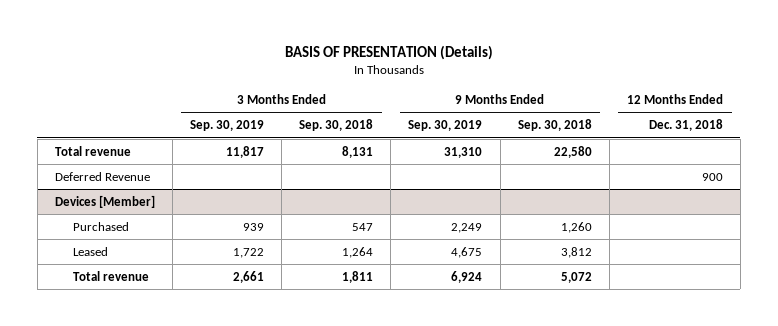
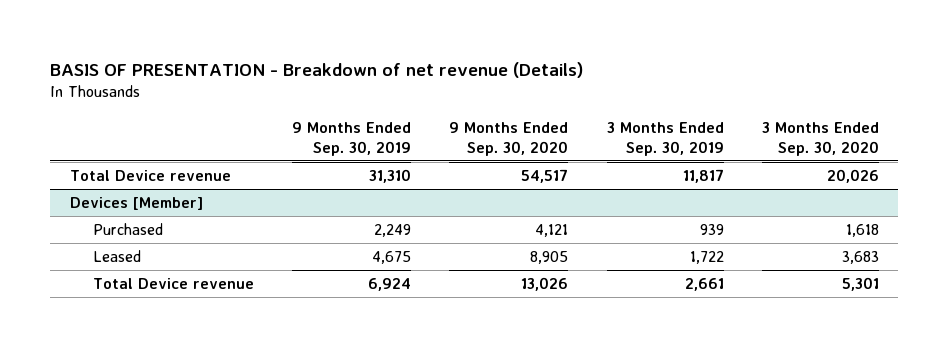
- BASIS OF PRESENTATION (Details)
+ BASIS OF PRESENTATION - Breakdown of net revenue (Details)
- | 3 Months Ended Sep. 30, 2019 | 3 Months Ended Sep. 30, 2018 | 9 Months Ended Sep. 30, 2019 | 9 Months Ended Sep. 30, 2018 | 12 Months Ended Dec. 31, 2018
+ | 9 Months Ended Sep. 30, 2019 | 9 Months Ended Sep. 30, 2020 | 3 Months Ended Sep. 30, 2019 | 3 Months Ended Sep. 30, 2020
- Total revenue | 11,817 | 8,131 | 31,310 | 22,580 |
- Deferred Revenue | | | | | 900
+ Total Device revenue | 31,310 | 54,517 | 11,817 | 20,026
@ Devices [Member]
- Total revenue | 2,661 | 1,811 | 6,924 | 5,072 |
+ Total Device revenue | 6,924 | 13,026 | 2,661 | 5,301

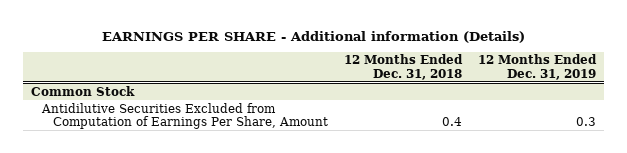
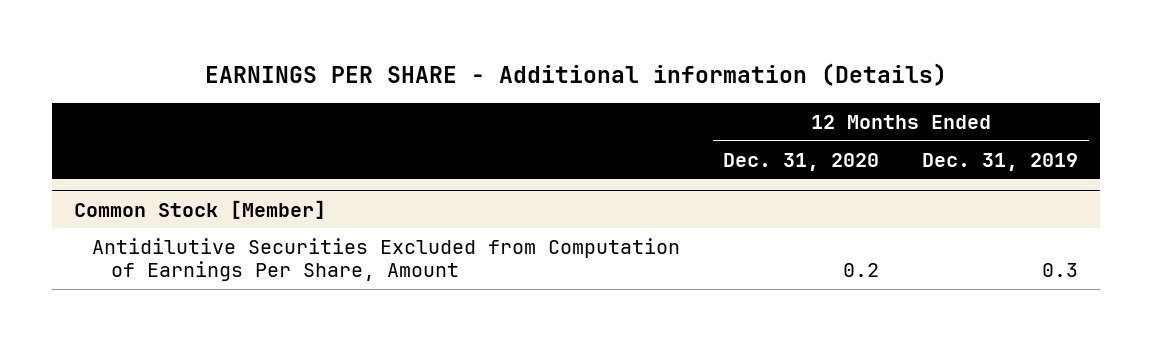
- | 12 Months Ended Dec. 31, 2018 | 12 Months Ended Dec. 31, 2019
+ | 12 Months Ended Dec. 31, 2020 | 12 Months Ended Dec. 31, 2019
- Common Stock
+ Common Stock [Member]

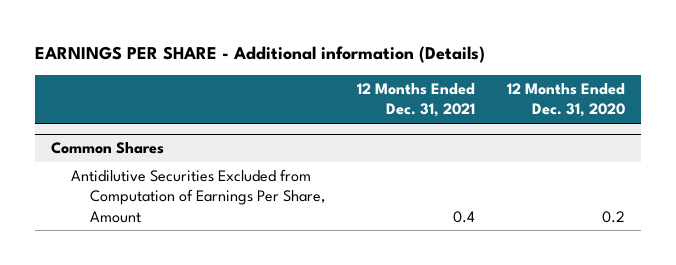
- | 12 Months Ended Dec. 31, 2020 | 12 Months Ended Dec. 31, 2019
+ | 12 Months Ended Dec. 31, 2021 | 12 Months Ended Dec. 31, 2020
- Common Stock [Member]
+ Common Shares

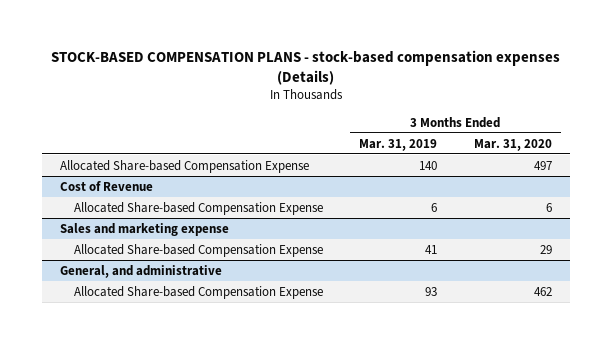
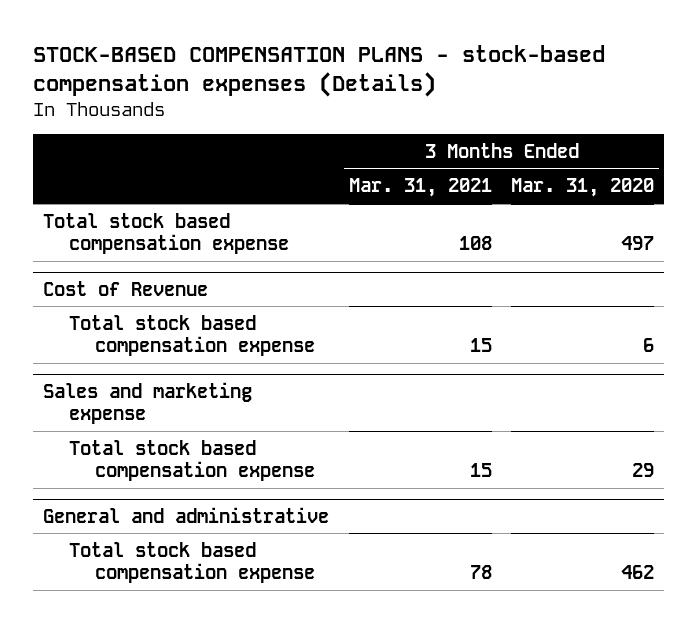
- | 3 Months Ended Mar. 31, 2019 | 3 Months Ended Mar. 31, 2020
+ | 3 Months Ended Mar. 31, 2021 | 3 Months Ended Mar. 31, 2020
- Allocated Share-based Compensation Expense | 140 | 497
+ Total stock based compensation expense | 108 | 497
@ Cost of Revenue
- Allocated Share-based Compensation Expense | 6 | 6
+ Total stock based compensation expense | 15 | 6
@ Sales and marketing expense
- Allocated Share-based Compensation Expense | 41 | 29
- General, and administrative
- Allocated Share-based Compensation Expense | 93 | 462
@ Sales and marketing expense
+ Total stock based compensation expense | 15 | 29
+ General and administrative
+ Total stock based compensation expense | 78 | 462

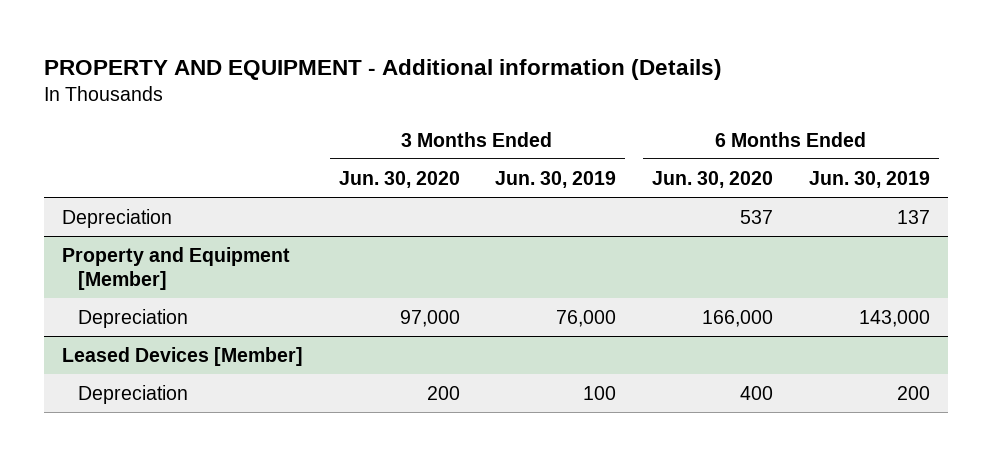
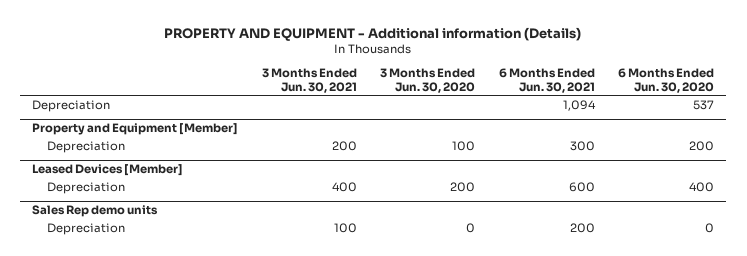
- | 3 Months Ended Jun. 30, 2020 | 3 Months Ended Jun. 30, 2019 | 6 Months Ended Jun. 30, 2020 | 6 Months Ended Jun. 30, 2019
+ | 3 Months Ended Jun. 30, 2021 | 3 Months Ended Jun. 30, 2020 | 6 Months Ended Jun. 30, 2021 | 6 Months Ended Jun. 30, 2020
@ Property and Equipment [Member]
- Depreciation | 97,000 | 76,000 | 166,000 | 143,000
+ Depreciation | 200 | 100 | 300 | 200
+ Sales Rep demo units
+ Depreciation | 100 | 0 | 200 | 0

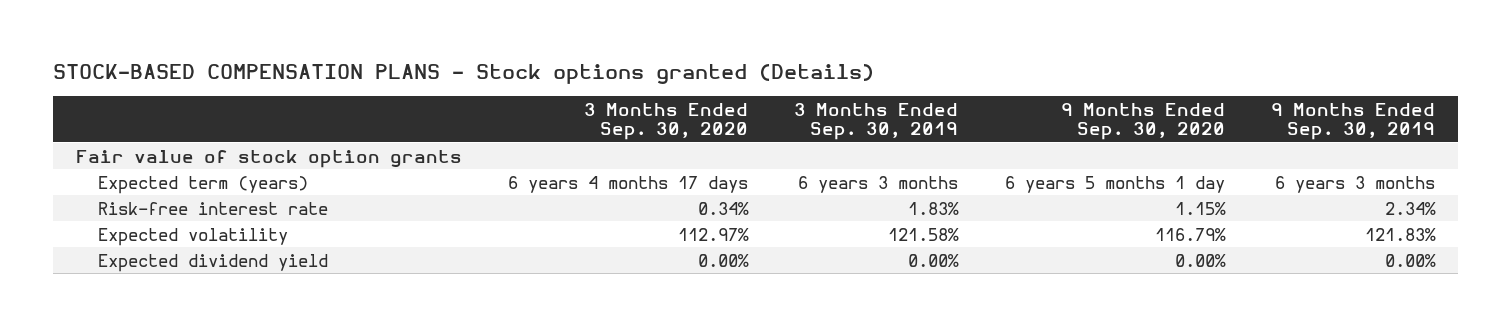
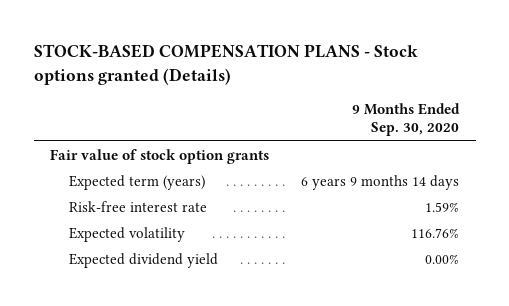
- | 3 Months Ended Sep. 30, 2020 | 3 Months Ended Sep. 30, 2019 | 9 Months Ended Sep. 30, 2020 | 9 Months Ended Sep. 30, 2019
+ | 9 Months Ended Sep. 30, 2020
- Expected term (years) | 6 years 4 months 17 days | 6 years 3 months | 6 years 5 months 1 day | 6 years 3 months
- Risk-free interest rate | 0.34% | 1.83% | 1.15% | 2.34%
- Expected volatility | 112.97% | 121.58% | 116.79% | 121.83%
+ Expected term (years) | 6 years 9 months 14 days
+ Risk-free interest rate | 1.59%
+ Expected volatility | 116.76%

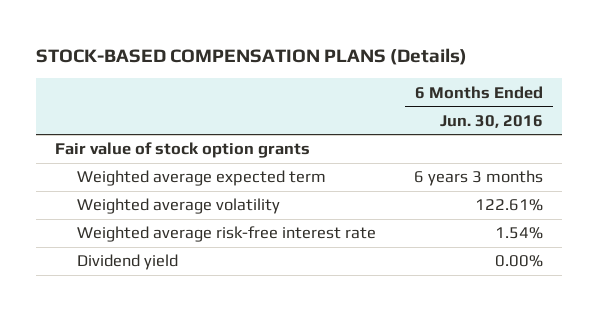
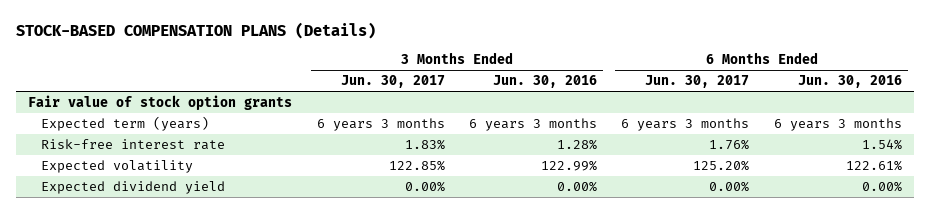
- | 6 Months Ended Jun. 30, 2016
+ | 3 Months Ended Jun. 30, 2017 | 3 Months Ended Jun. 30, 2016 | 6 Months Ended Jun. 30, 2017 | 6 Months Ended Jun. 30, 2016
- Weighted average expected term | 6 years 3 months
- Weighted average volatility | 122.61%
- Weighted average risk-free interest rate | 1.54%
- Dividend yield | 0.00%
+ Expected term (years) | 6 years 3 months | 6 years 3 months | 6 years 3 months | 6 years 3 months
+ Risk-free interest rate | 1.83% | 1.28% | 1.76% | 1.54%
+ Expected volatility | 122.85% | 122.99% | 125.20% | 122.61%
+ Expected dividend yield | 0.00% | 0.00% | 0.00% | 0.00%

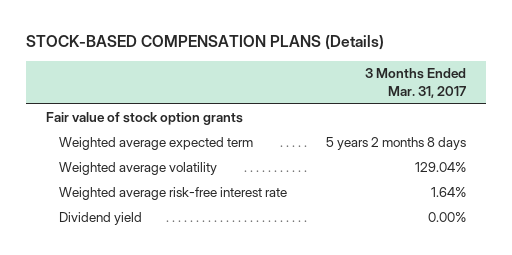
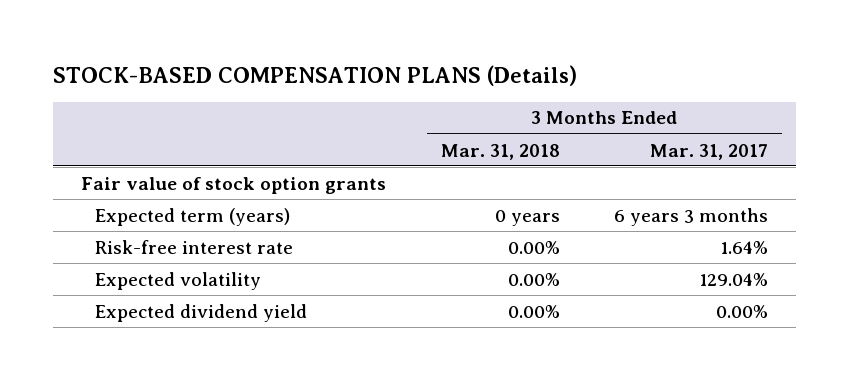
- | 3 Months Ended Mar. 31, 2017
+ | 3 Months Ended Mar. 31, 2018 | 3 Months Ended Mar. 31, 2017
- Weighted average expected term | 5 years 2 months 8 days
- Weighted average volatility | 129.04%
- Weighted average risk-free interest rate | 1.64%
- Dividend yield | 0.00%
+ Expected term (years) | 0 years | 6 years 3 months
+ Risk-free interest rate | 0.00% | 1.64%
+ Expected volatility | 0.00% | 129.04%
+ Expected dividend yield | 0.00% | 0.00%

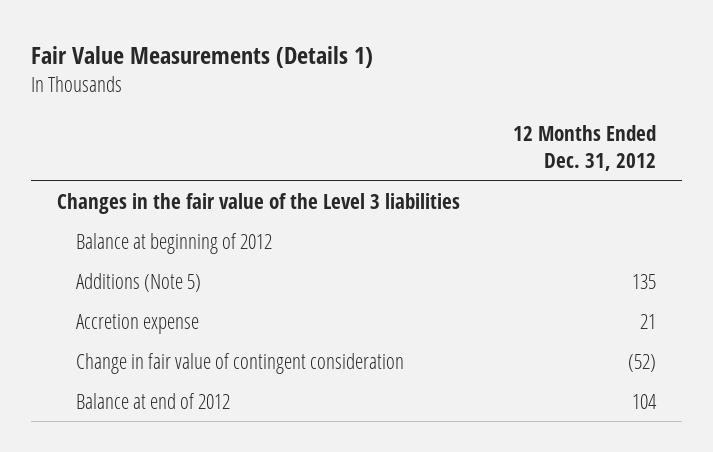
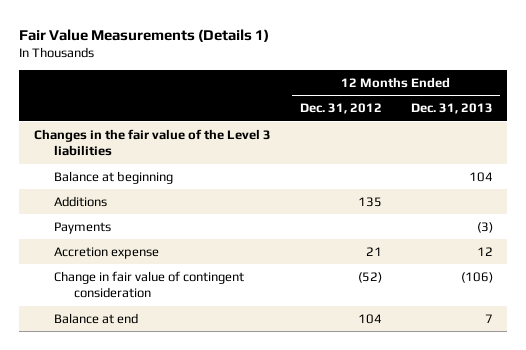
- | 12 Months Ended Dec. 31, 2012
+ | 12 Months Ended Dec. 31, 2012 | 12 Months Ended Dec. 31, 2013
- Balance at beginning of 2012
- Additions (Note 5) | 135
+ Balance at beginning | | 104
+ Additions | 135 |
+ Payments | | (3)
- Balance at end of 2012 | 104
+ Balance at end | 104 | 7

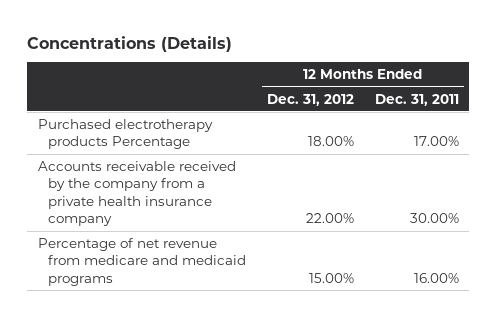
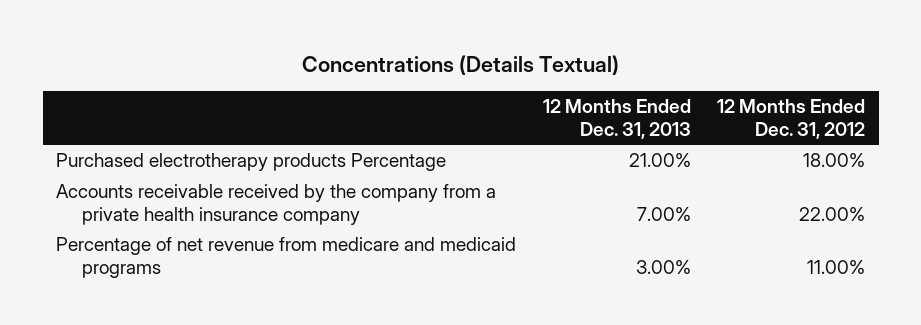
- Concentrations (Details)
+ Concentrations (Details Textual)
- | 12 Months Ended Dec. 31, 2012 | 12 Months Ended Dec. 31, 2011
+ | 12 Months Ended Dec. 31, 2013 | 12 Months Ended Dec. 31, 2012
- Percentage of net revenue from medicare and medicaid programs | 15.00% | 16.00%
+ Percentage of net revenue from medicare and medicaid programs | 3.00% | 11.00%

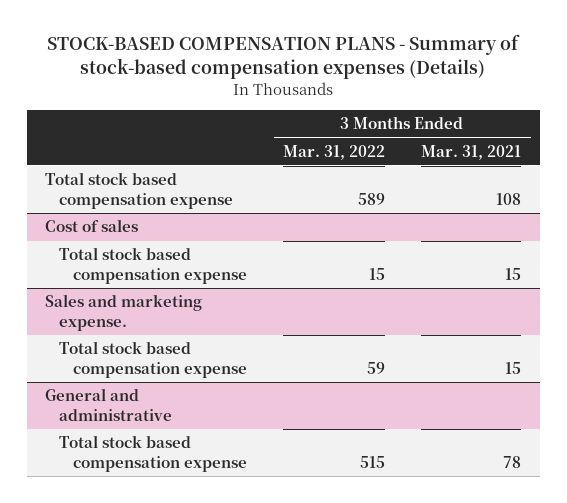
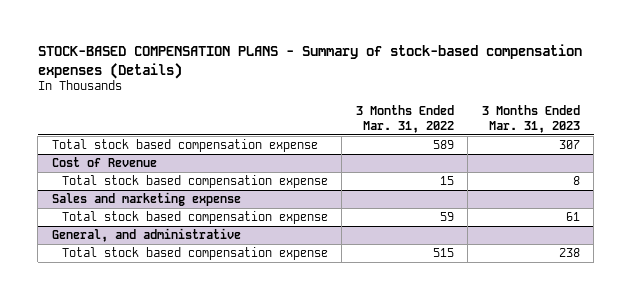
- | 3 Months Ended Mar. 31, 2022 | 3 Months Ended Mar. 31, 2021
+ | 3 Months Ended Mar. 31, 2022 | 3 Months Ended Mar. 31, 2023
- Cost of sales
+ Cost of Revenue
- Sales and marketing expense.
+ Sales and marketing expense
- General and administrative
+ General, and administrative

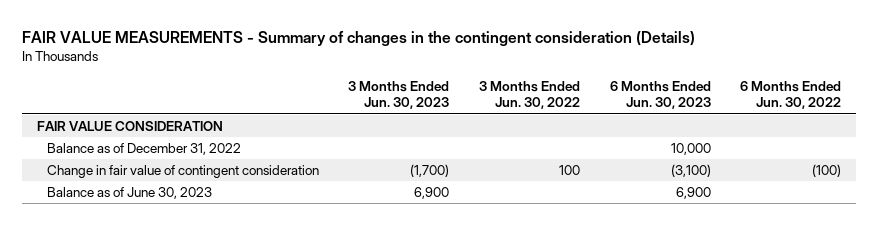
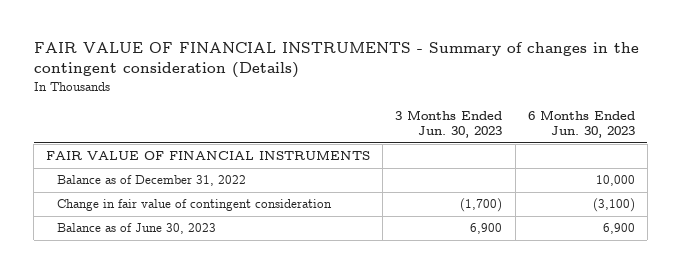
- FAIR VALUE MEASUREMENTS - Summary of changes in the contingent consideration (Details)
+ FAIR VALUE OF FINANCIAL INSTRUMENTS - Summary of changes in the contingent consideration (Details)
- | 3 Months Ended Jun. 30, 2023 | 3 Months Ended Jun. 30, 2022 | 6 Months Ended Jun. 30, 2023 | 6 Months Ended Jun. 30, 2022
+ | 3 Months Ended Jun. 30, 2023 | 6 Months Ended Jun. 30, 2023
- FAIR VALUE CONSIDERATION
+ FAIR VALUE OF FINANCIAL INSTRUMENTS

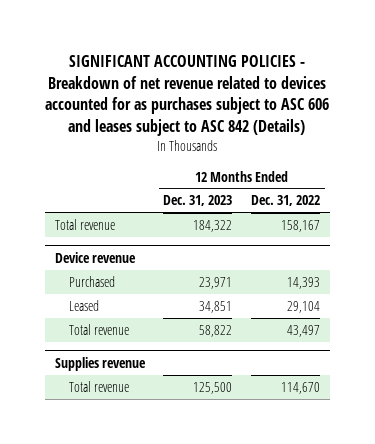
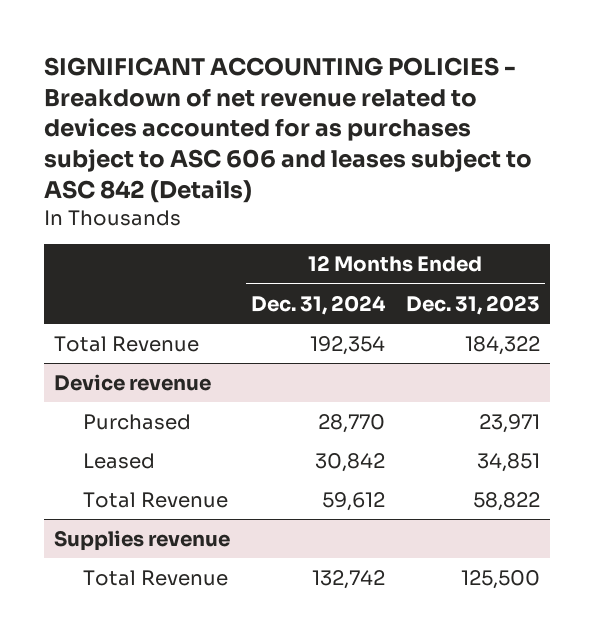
- | 12 Months Ended Dec. 31, 2023 | 12 Months Ended Dec. 31, 2022
+ | 12 Months Ended Dec. 31, 2024 | 12 Months Ended Dec. 31, 2023
- Total revenue | 184,322 | 158,167
+ Total Revenue | 192,354 | 184,322
@ Device revenue
- Total revenue | 58,822 | 43,497
+ Total Revenue | 59,612 | 58,822
@ Supplies revenue
- Total revenue | 125,500 | 114,670
+ Total Revenue | 132,742 | 125,500

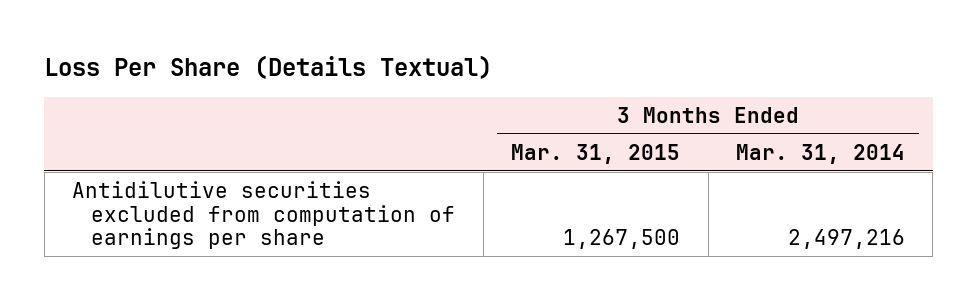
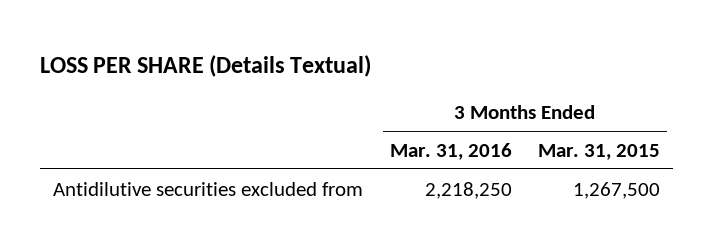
- Loss Per Share (Details Textual)
+ LOSS PER SHARE (Details Textual)
- | 3 Months Ended Mar. 31, 2015 | 3 Months Ended Mar. 31, 2014
+ | 3 Months Ended Mar. 31, 2016 | 3 Months Ended Mar. 31, 2015
- Antidilutive securities excluded from computation of earnings per share | 1,267,500 | 2,497,216
+ Antidilutive securities excluded from | 2,218,250 | 1,267,500

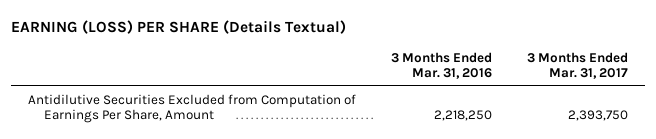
- LOSS PER SHARE (Details Textual)
+ EARNING (LOSS) PER SHARE (Details Textual)
- | 3 Months Ended Mar. 31, 2016 | 3 Months Ended Mar. 31, 2015
+ | 3 Months Ended Mar. 31, 2016 | 3 Months Ended Mar. 31, 2017
- Antidilutive securities excluded from | 2,218,250 | 1,267,500
+ Antidilutive Securities Excluded from Computation of Earnings Per Share, Amount | 2,218,250 | 2,393,750

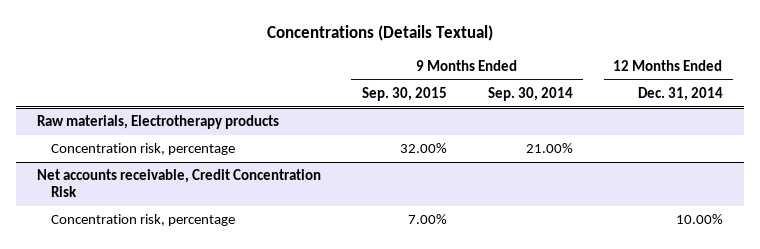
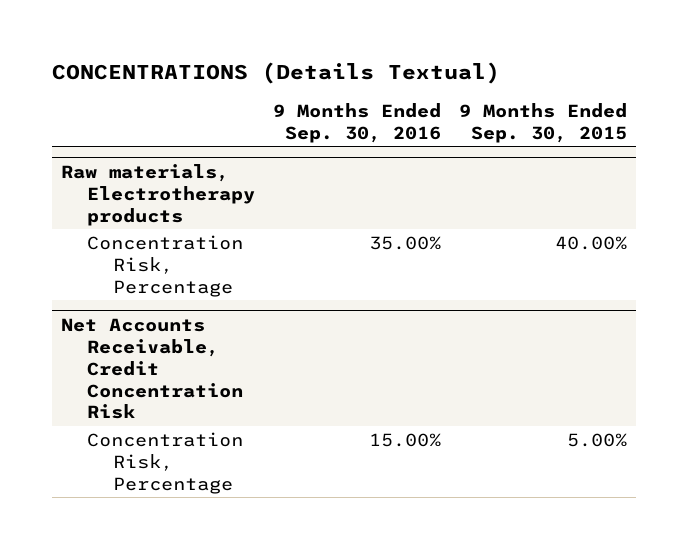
- Concentrations (Details Textual)
+ CONCENTRATIONS (Details Textual)
- | 9 Months Ended Sep. 30, 2015 | 9 Months Ended Sep. 30, 2014 | 12 Months Ended Dec. 31, 2014
+ | 9 Months Ended Sep. 30, 2016 | 9 Months Ended Sep. 30, 2015
@ Raw materials, Electrotherapy products
- Concentration risk, percentage | 32.00% | 21.00% |
- Net accounts receivable, Credit Concentration Risk
- Concentration risk, percentage | 7.00% | | 10.00%
@ Raw materials, Electrotherapy products
+ Concentration Risk, Percentage | 35.00% | 40.00%
+ Net Accounts Receivable, Credit Concentration Risk
+ Concentration Risk, Percentage | 15.00% | 5.00%

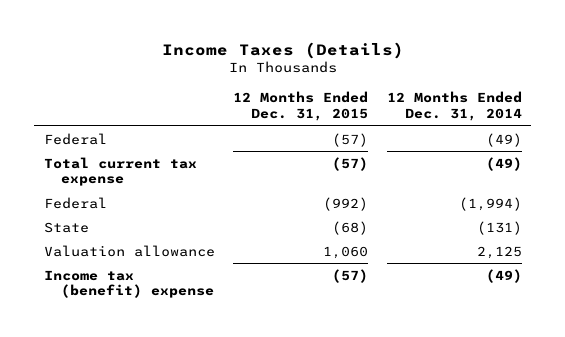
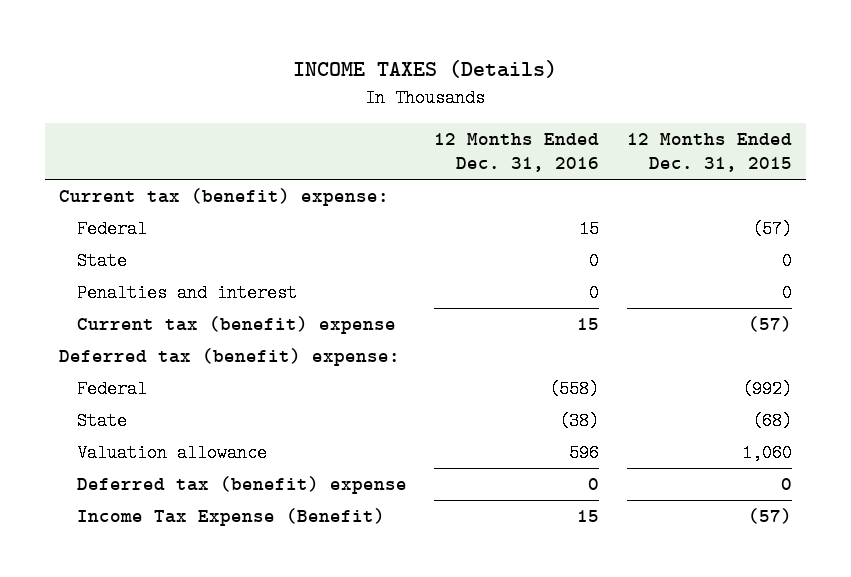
- Income Taxes (Details)
+ INCOME TAXES (Details)
- | 12 Months Ended Dec. 31, 2015 | 12 Months Ended Dec. 31, 2014
+ | 12 Months Ended Dec. 31, 2016 | 12 Months Ended Dec. 31, 2015
+ Current tax (benefit) expense:
- Total current tax expense | (57) | (49)
+ State | 0 | 0
+ Penalties and interest | 0 | 0
+ Current tax (benefit) expense | 15 | (57)
+ Deferred tax (benefit) expense:
- Income tax (benefit) expense | (57) | (49)
+ Deferred tax (benefit) expense | 0 | 0
+ Income Tax Expense (Benefit) | 15 | (57)

